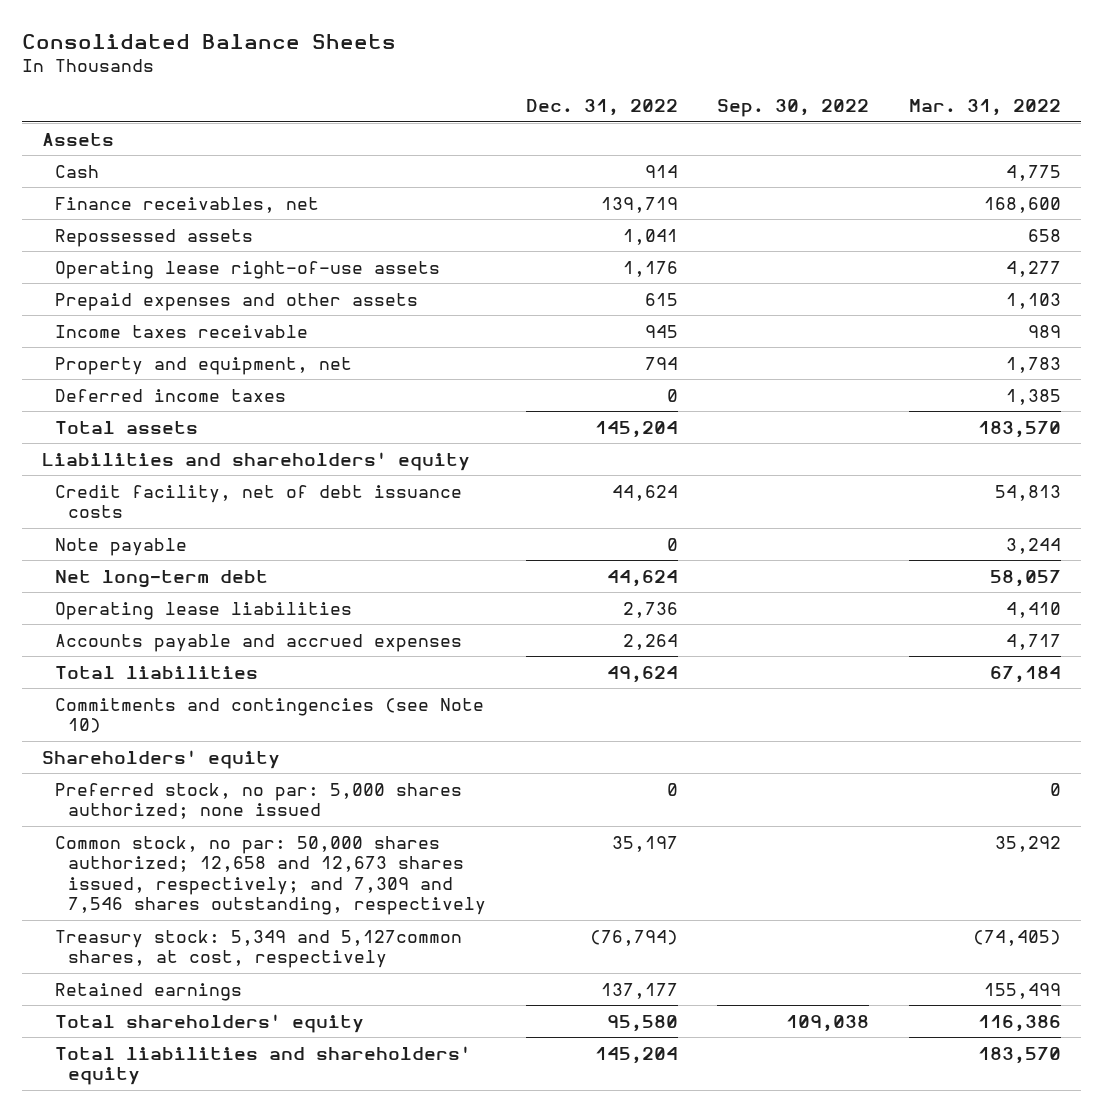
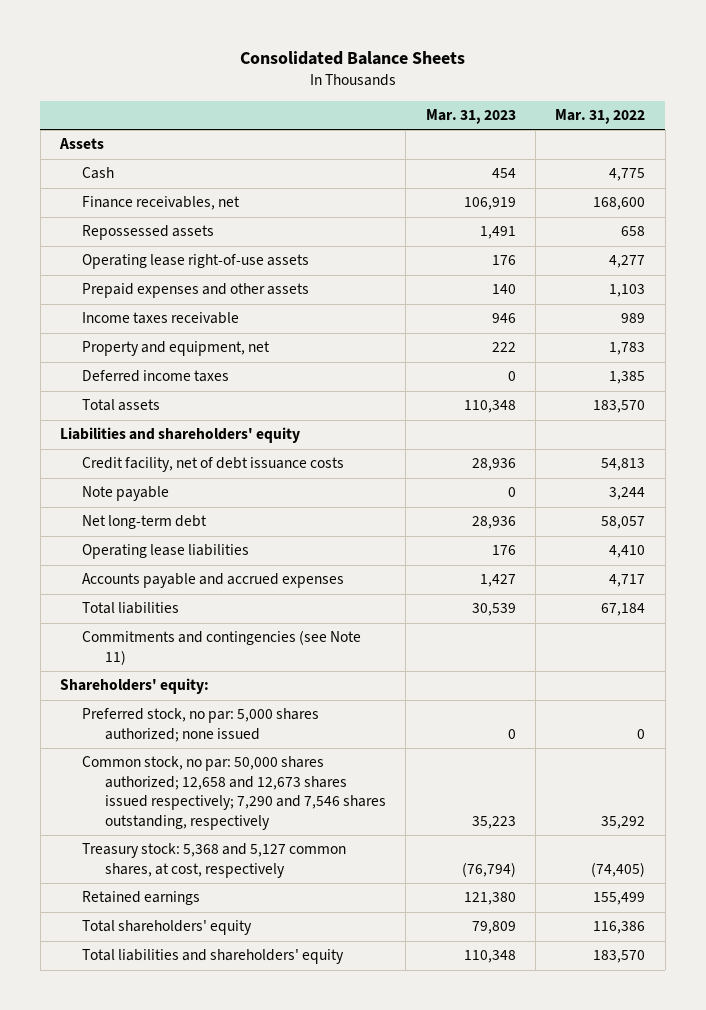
- | Dec. 31, 2022 | Sep. 30, 2022 | Mar. 31, 2022
+ | Mar. 31, 2023 | Mar. 31, 2022
- Commitments and contingencies (see Note 10)
- Shareholders' equity
+ Commitments and contingencies (see Note 11)
+ Shareholders' equity:
- Common stock, no par: 50,000 shares authorized; 12,658 and 12,673 shares issued, respectively; and 7,309 and 7,546 shares outstanding, respectively | 35,197 | | 35,292
- Treasury stock: 5,349 and 5,127common shares, at cost, respectively | (76,794) | | (74,405)
+ Common stock, no par: 50,000 shares authorized; 12,658 and 12,673 shares issued respectively; 7,290 and 7,546 shares outstanding, respectively | 35,223 | 35,292
+ Treasury stock: 5,368 and 5,127 common shares, at cost, respectively | (76,794) | (74,405)

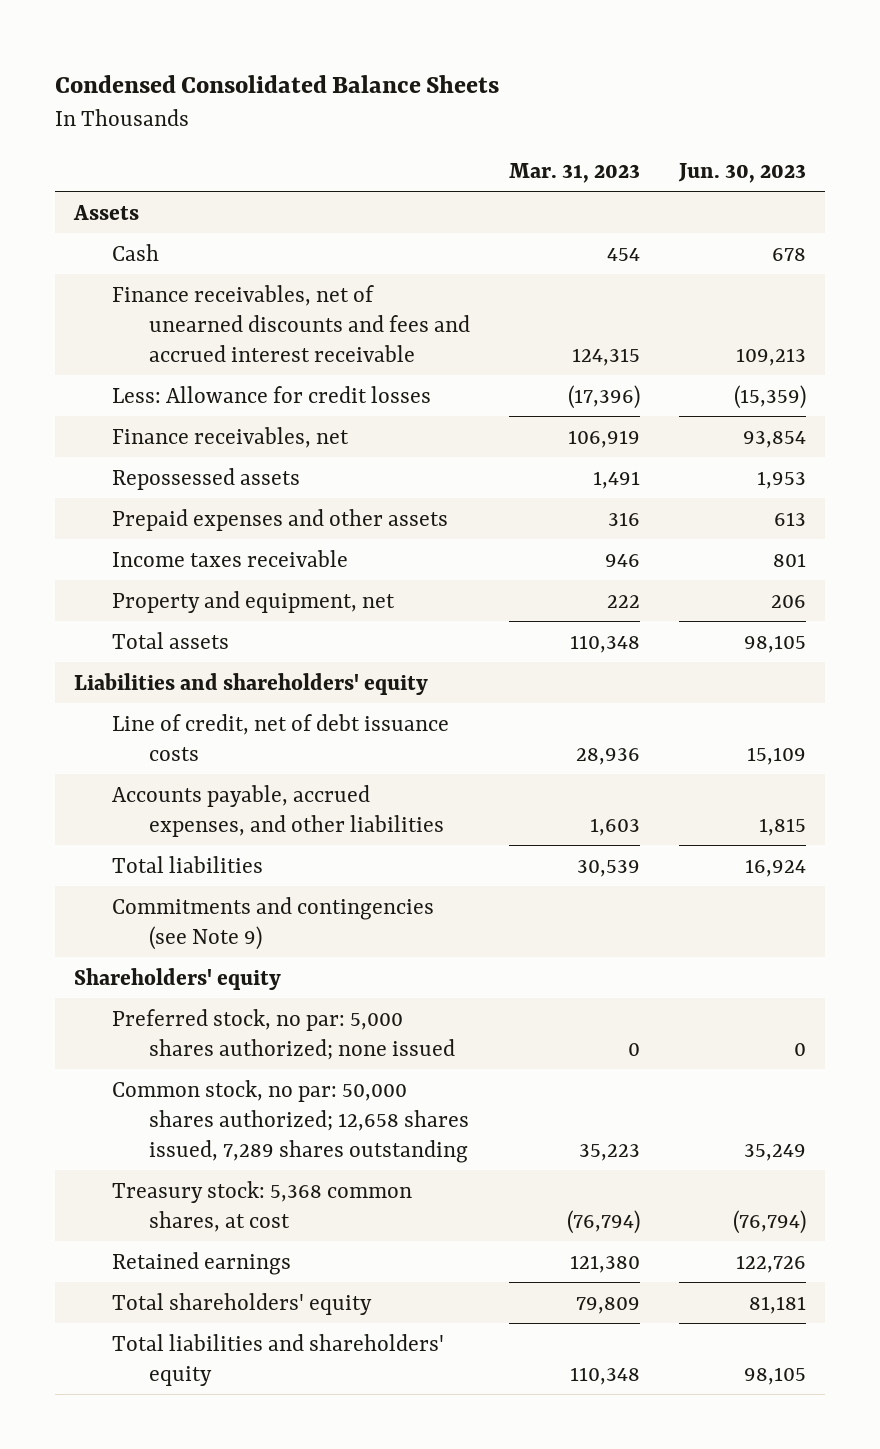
- Consolidated Balance Sheets
+ Condensed Consolidated Balance Sheets
- | Mar. 31, 2023 | Mar. 31, 2022
+ | Mar. 31, 2023 | Jun. 30, 2023
+ Finance receivables, net of unearned discounts and fees and accrued interest receivable | 124,315 | 109,213
+ Less: Allowance for credit losses | (17,396) | (15,359)
- Operating lease right-of-use assets | 176 | 4,277
- Prepaid expenses and other assets | 140 | 1,103
+ Prepaid expenses and other assets | 316 | 613
- Deferred income taxes | 0 | 1,385
- Credit facility, net of debt issuance costs | 28,936 | 54,813
- Note payable | 0 | 3,244
- Net long-term debt | 28,936 | 58,057
- Operating lease liabilities | 176 | 4,410
- Accounts payable and accrued expenses | 1,427 | 4,717
+ Line of credit, net of debt issuance costs | 28,936 | 15,109
+ Accounts payable, accrued expenses, and other liabilities | 1,603 | 1,815
- Commitments and contingencies (see Note 11)
- Shareholders' equity:
+ Commitments and contingencies (see Note 9)
+ Shareholders' equity
- Common stock, no par: 50,000 shares authorized; 12,658 and 12,673 shares issued respectively; 7,290 and 7,546 shares outstanding, respectively | 35,223 | 35,292
- Treasury stock: 5,368 and 5,127 common shares, at cost, respectively | (76,794) | (74,405)
+ Common stock, no par: 50,000 shares authorized; 12,658 shares issued, 7,289 shares outstanding | 35,223 | 35,249
+ Treasury stock: 5,368 common shares, at cost | (76,794) | (76,794)

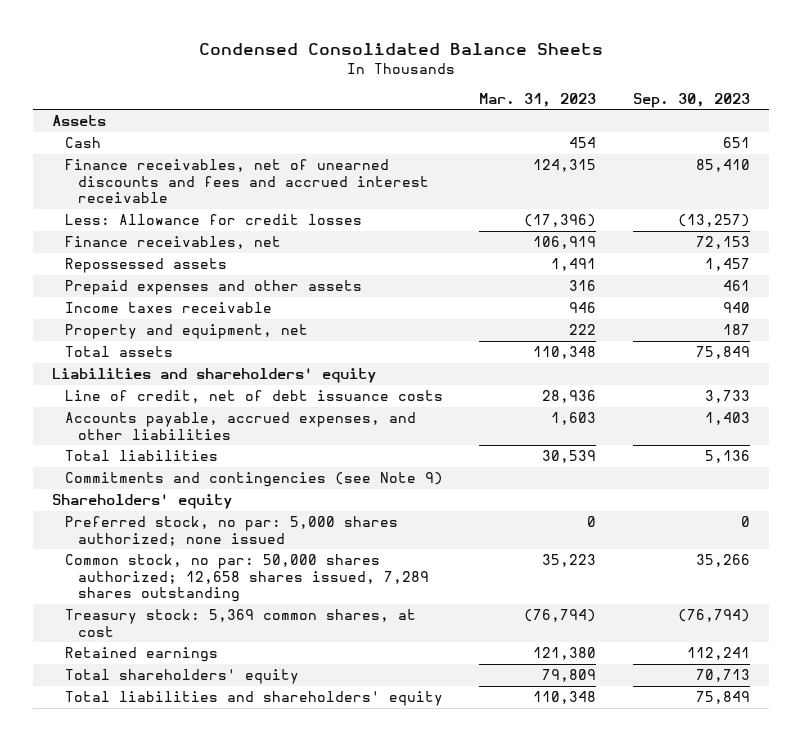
- | Mar. 31, 2023 | Jun. 30, 2023
+ | Mar. 31, 2023 | Sep. 30, 2023
- Treasury stock: 5,368 common shares, at cost | (76,794) | (76,794)
+ Treasury stock: 5,369 common shares, at cost | (76,794) | (76,794)

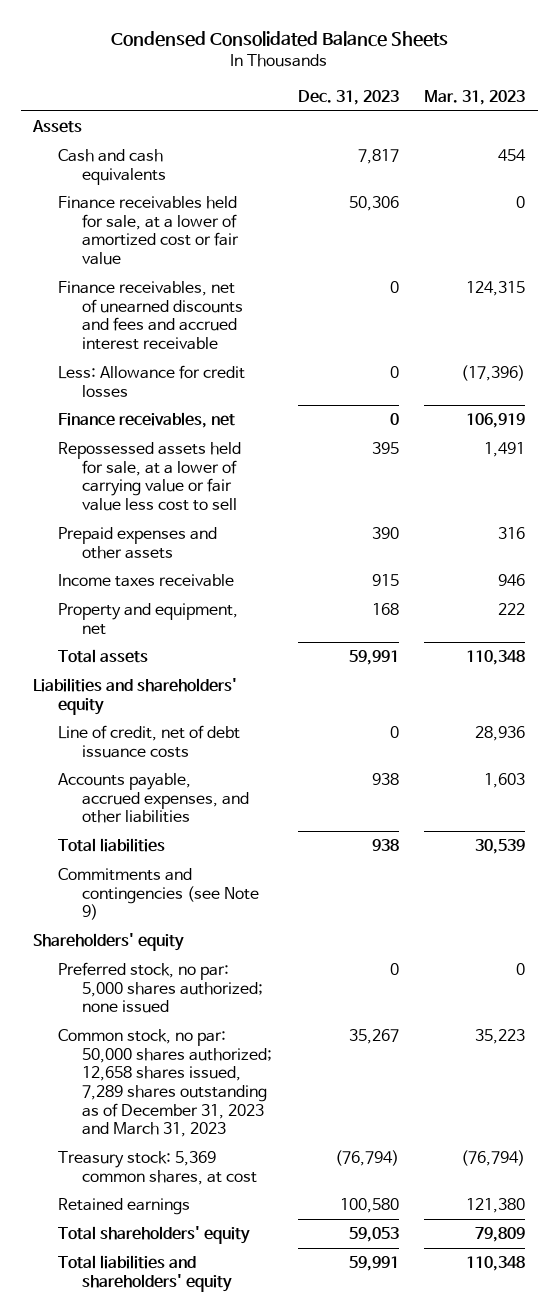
- | Mar. 31, 2023 | Sep. 30, 2023
+ | Dec. 31, 2023 | Mar. 31, 2023
- Cash | 454 | 651
+ Cash and cash equivalents | 7,817 | 454
+ Finance receivables held for sale, at a lower of amortized cost or fair value | 50,306 | 0
- Repossessed assets | 1,491 | 1,457
+ Repossessed assets held for sale, at a lower of carrying value or fair value less cost to sell | 395 | 1,491
- Common stock, no par: 50,000 shares authorized; 12,658 shares issued, 7,289 shares outstanding | 35,223 | 35,266
+ Common stock, no par: 50,000 shares authorized; 12,658 shares issued, 7,289 shares outstanding as of December 31, 2023 and March 31, 2023 | 35,267 | 35,223

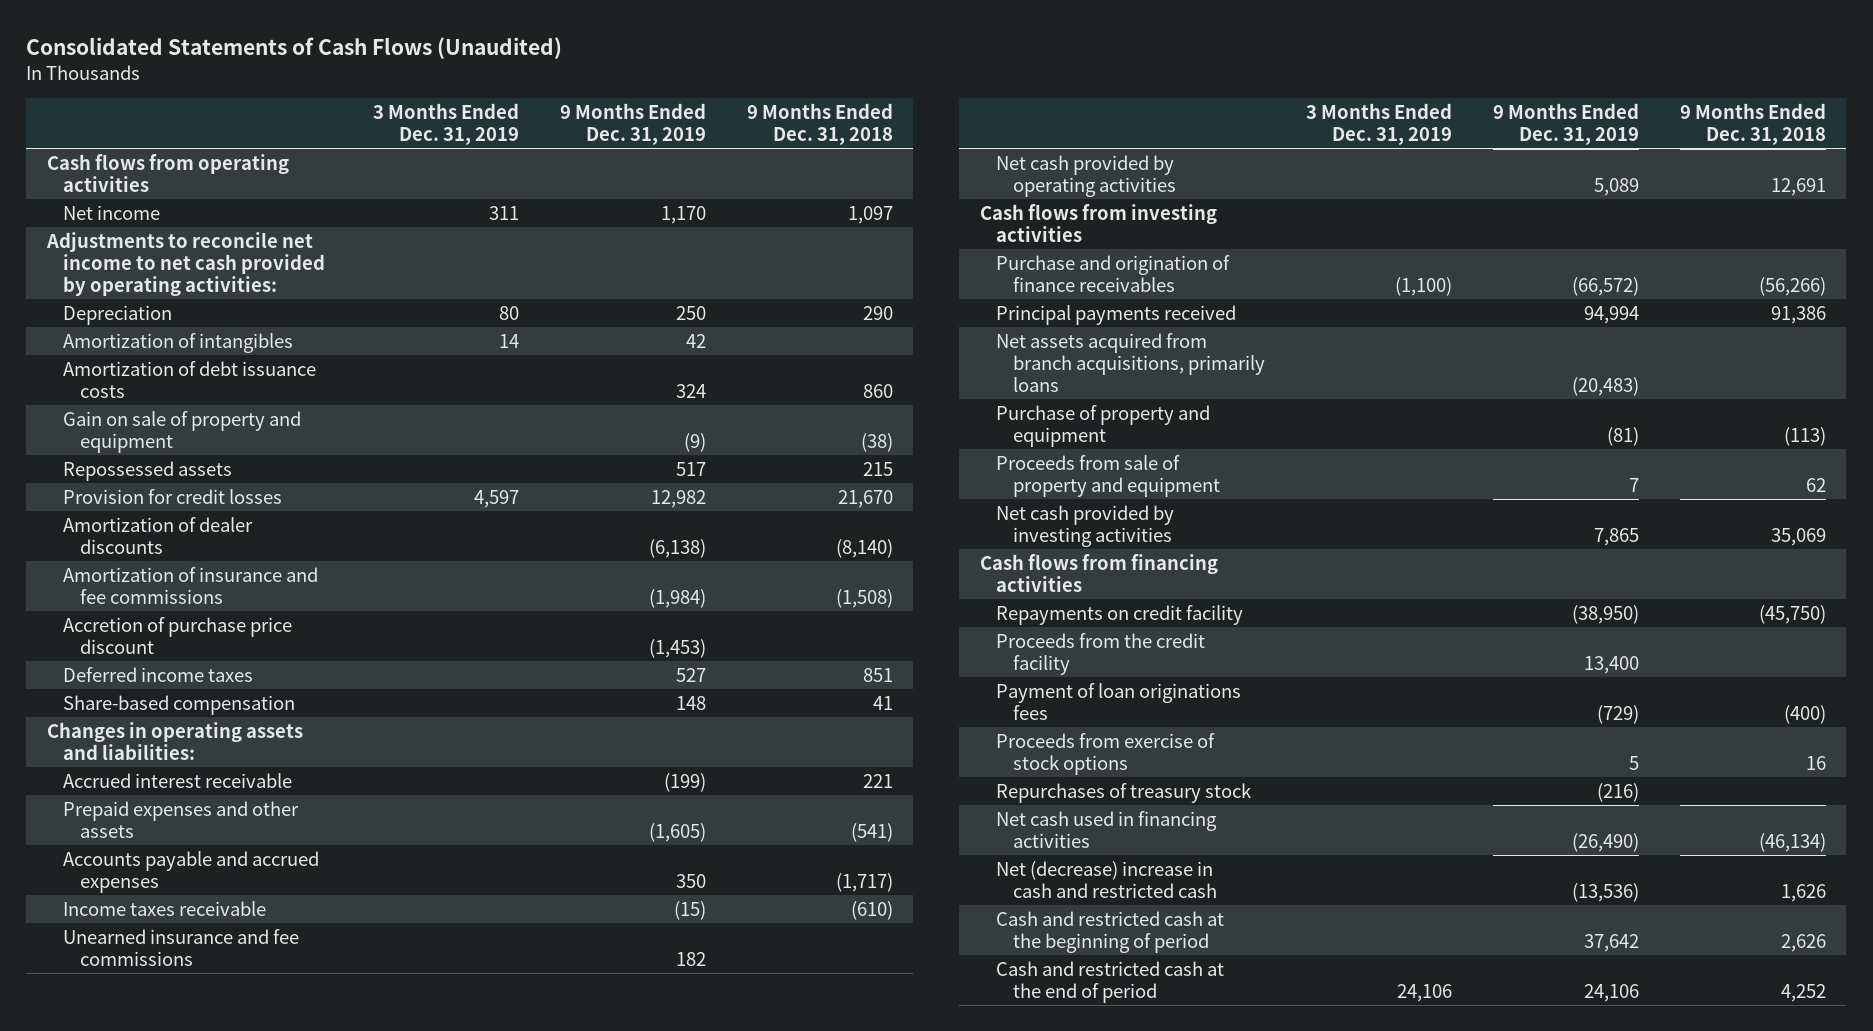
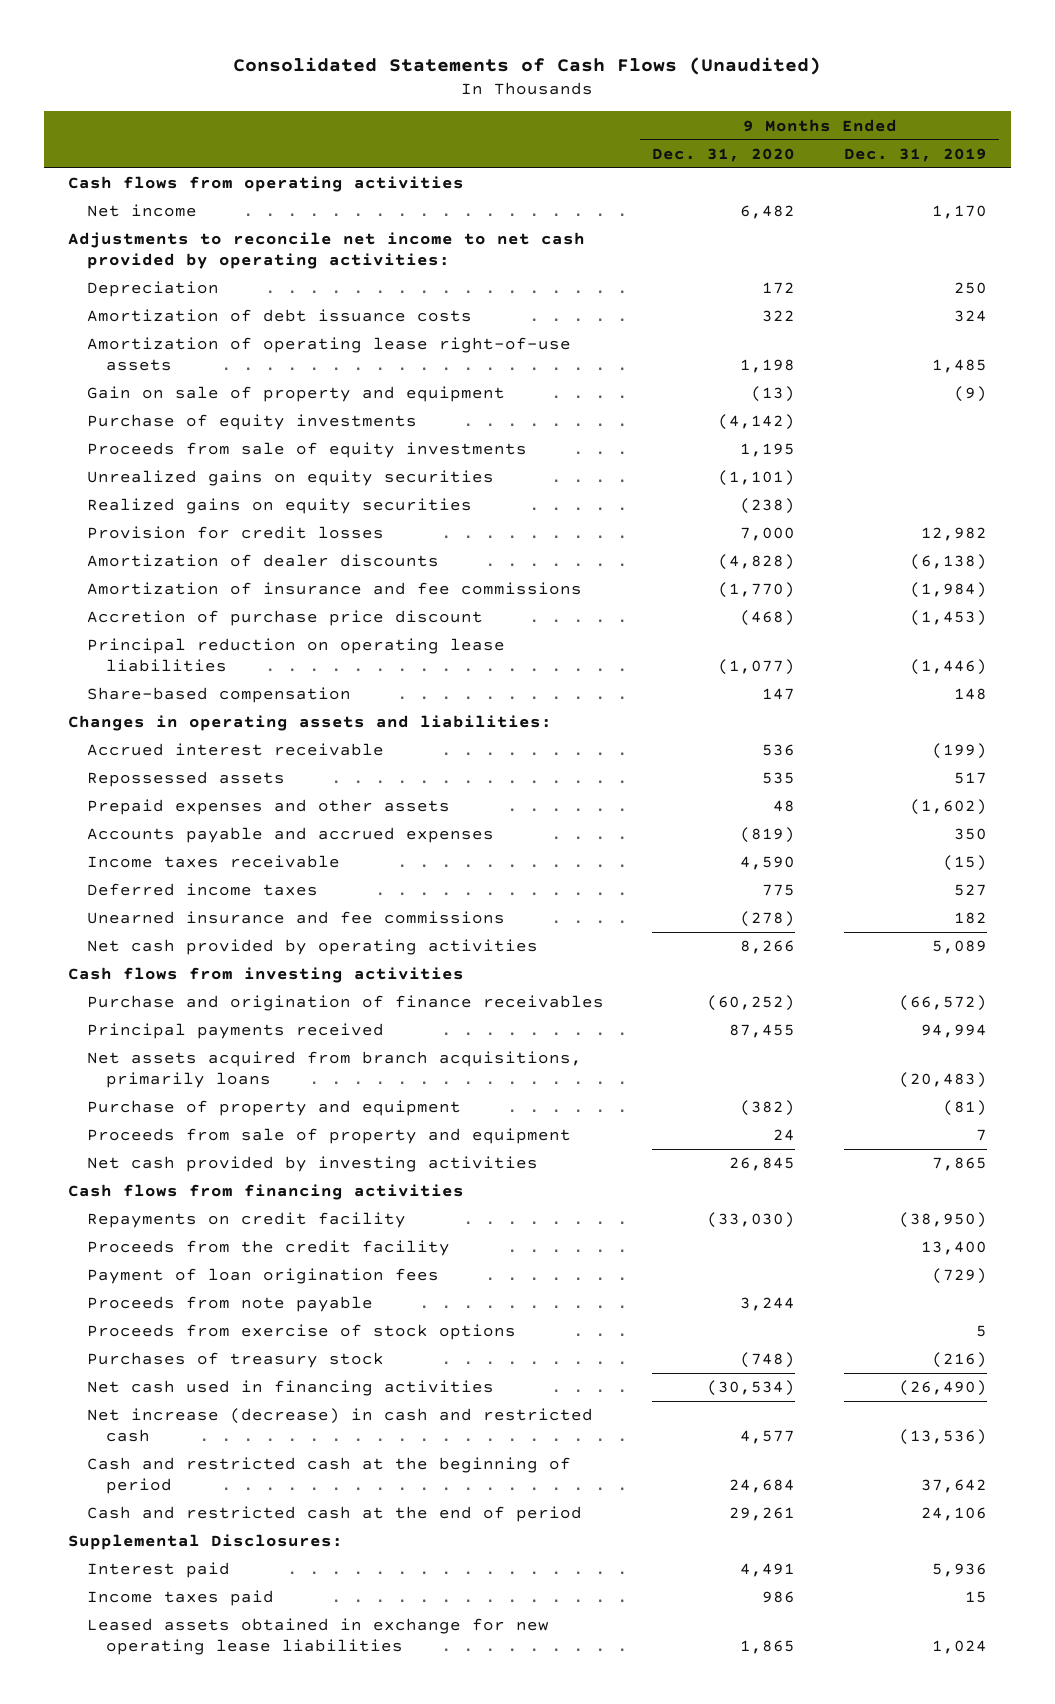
- | 3 Months Ended Dec. 31, 2019 | 9 Months Ended Dec. 31, 2019 | 9 Months Ended Dec. 31, 2018
+ | 9 Months Ended Dec. 31, 2020 | 9 Months Ended Dec. 31, 2019
- Amortization of intangibles | 14 | 42 |
+ Amortization of operating lease right-of-use assets | 1,198 | 1,485
+ Purchase of equity investments | (4,142) |
+ Proceeds from sale of equity investments | 1,195 |
+ Unrealized gains on equity securities | (1,101) |
+ Realized gains on equity securities | (238) |
+ Principal reduction on operating lease liabilities | (1,077) | (1,446)
- Prepaid expenses and other assets | | (1,605) | (541)
moved down: Repossessed assets | 535 | 517
+ Prepaid expenses and other assets | 48 | (1,602)
moved down: Deferred income taxes | 775 | 527
- Payment of loan originations fees | | (729) | (400)
+ Payment of loan origination fees | | (729)
+ Proceeds from note payable | 3,244 |
- Repurchases of treasury stock | | (216) |
+ Purchases of treasury stock | (748) | (216)
- Net (decrease) increase in cash and restricted cash | | (13,536) | 1,626
+ Net increase (decrease) in cash and restricted cash | 4,577 | (13,536)
+ Supplemental Disclosures:
+ Interest paid | 4,491 | 5,936
+ Income taxes paid | 986 | 15
+ Leased assets obtained in exchange for new operating lease liabilities | 1,865 | 1,024

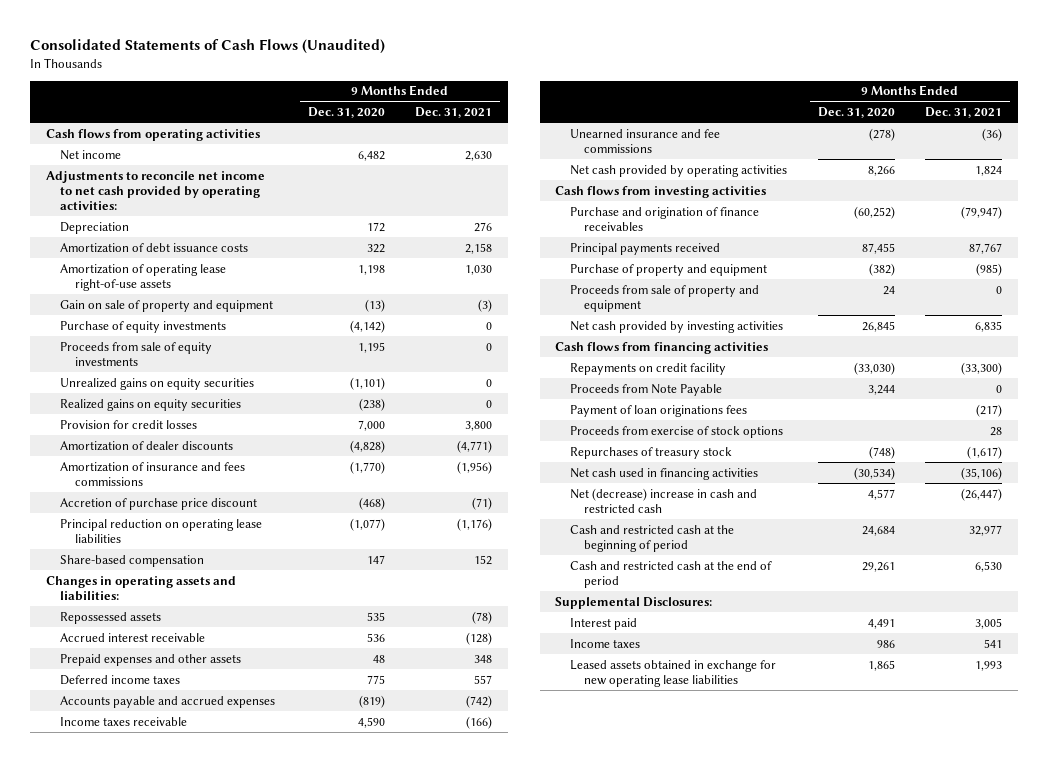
- | 9 Months Ended Dec. 31, 2020 | 9 Months Ended Dec. 31, 2019
+ | 9 Months Ended Dec. 31, 2020 | 9 Months Ended Dec. 31, 2021
- Amortization of insurance and fee commissions | (1,770) | (1,984)
+ Amortization of insurance and fees commissions | (1,770) | (1,956)
moved down: Accrued interest receivable | 536 | (128)
moved up: Deferred income taxes | 775 | 557
- Net assets acquired from branch acquisitions, primarily loans | | (20,483)
- Proceeds from the credit facility | | 13,400
- Payment of loan origination fees | | (729)
- Proceeds from note payable | 3,244 |
+ Proceeds from Note Payable | 3,244 | 0
+ Payment of loan originations fees | | (217)
- Purchases of treasury stock | (748) | (216)
+ Repurchases of treasury stock | (748) | (1,617)
- Net increase (decrease) in cash and restricted cash | 4,577 | (13,536)
+ Net (decrease) increase in cash and restricted cash | 4,577 | (26,447)
- Income taxes paid | 986 | 15
+ Income taxes | 986 | 541

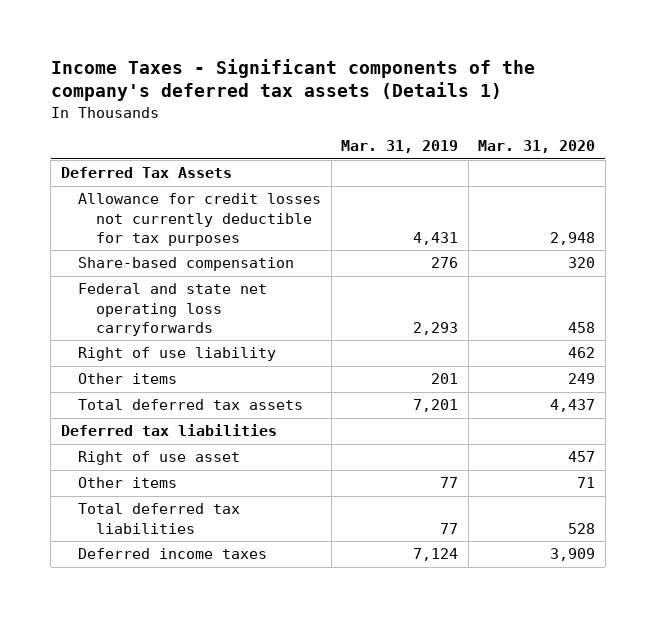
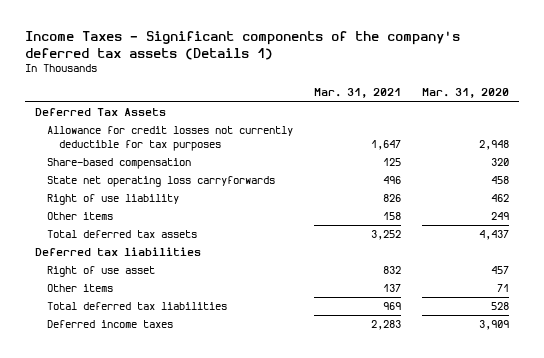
- | Mar. 31, 2019 | Mar. 31, 2020
+ | Mar. 31, 2021 | Mar. 31, 2020
- Federal and state net operating loss carryforwards | 2,293 | 458
+ State net operating loss carryforwards | 496 | 458

